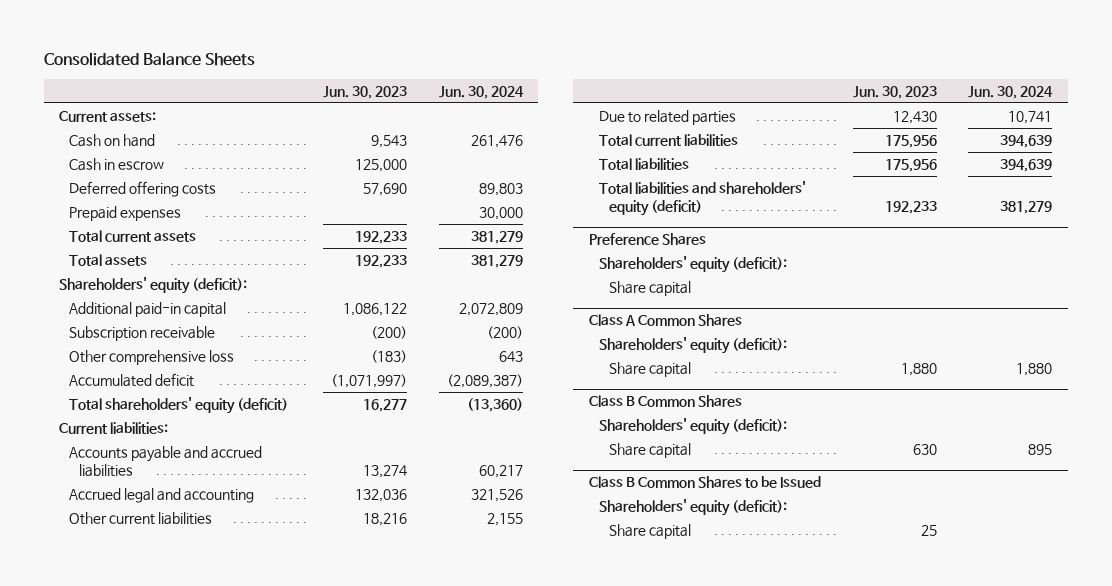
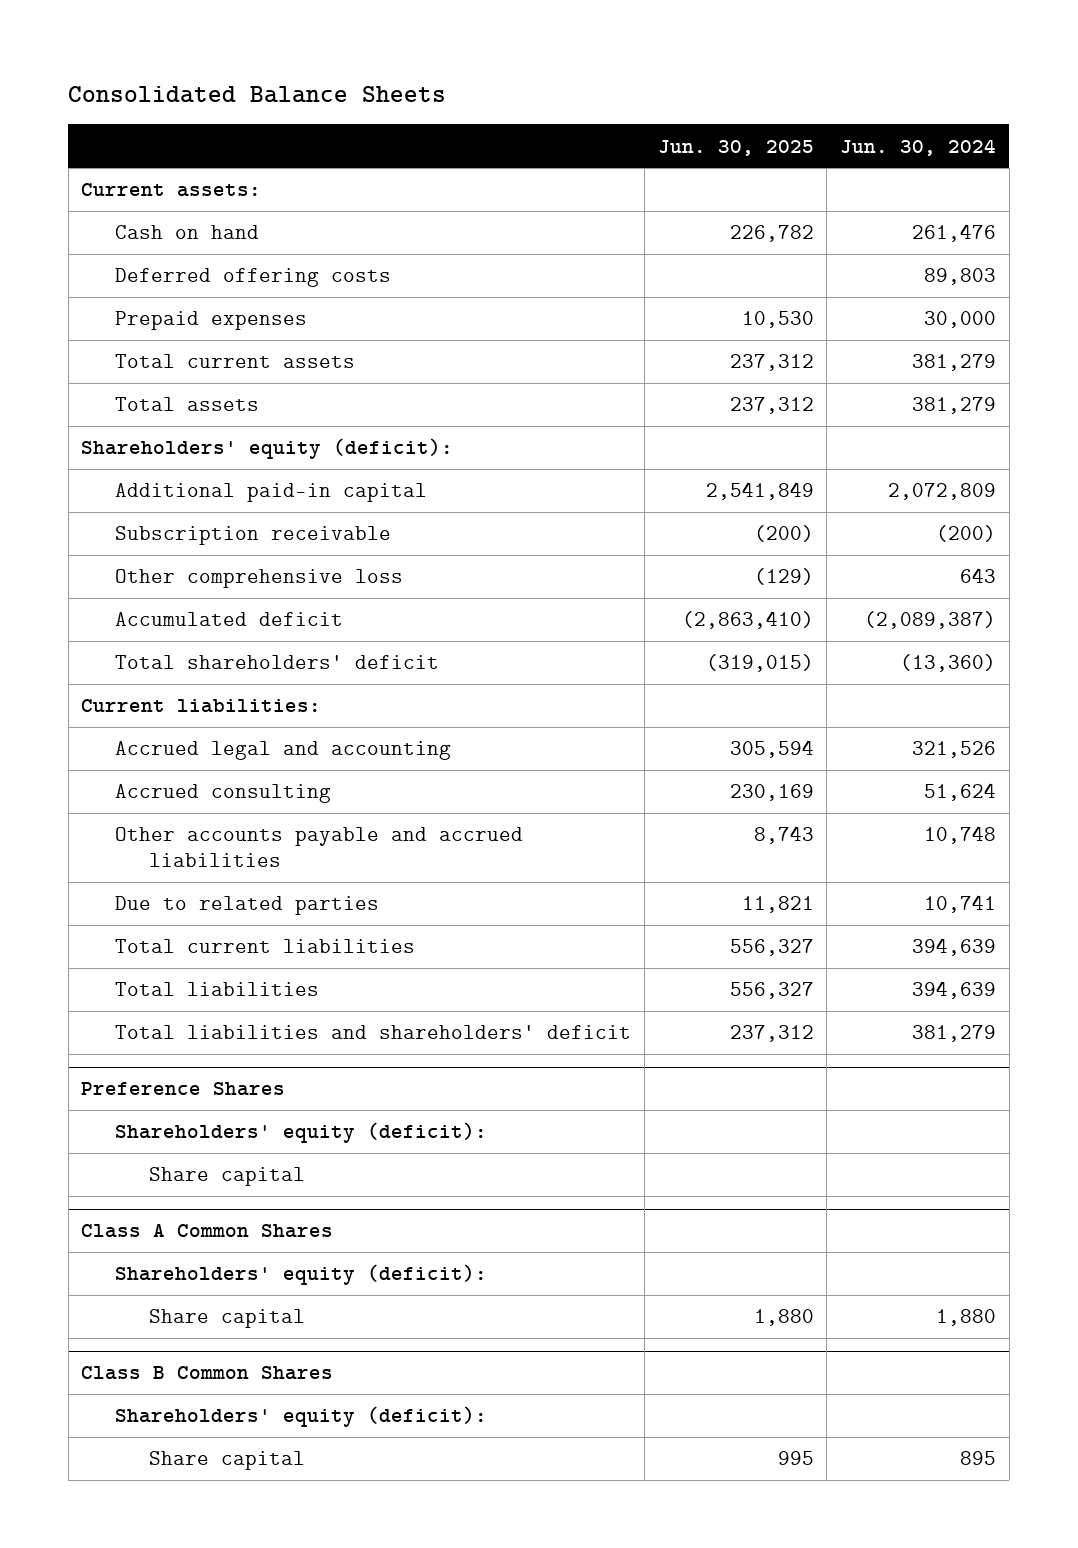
- | Jun. 30, 2023 | Jun. 30, 2024
+ | Jun. 30, 2025 | Jun. 30, 2024
- Cash in escrow | 125,000 |
- Total shareholders' equity (deficit) | 16,277 | (13,360)
+ Total shareholders' deficit | (319,015) | (13,360)
- Accounts payable and accrued liabilities | 13,274 | 60,217
- Other current liabilities | 18,216 | 2,155
+ Accrued consulting | 230,169 | 51,624
+ Other accounts payable and accrued liabilities | 8,743 | 10,748
- Total liabilities and shareholders' equity (deficit) | 192,233 | 381,279
+ Total liabilities and shareholders' deficit | 237,312 | 381,279
- Class B Common Shares to be Issued
- Shareholders' equity (deficit):
- Share capital | 25 |

